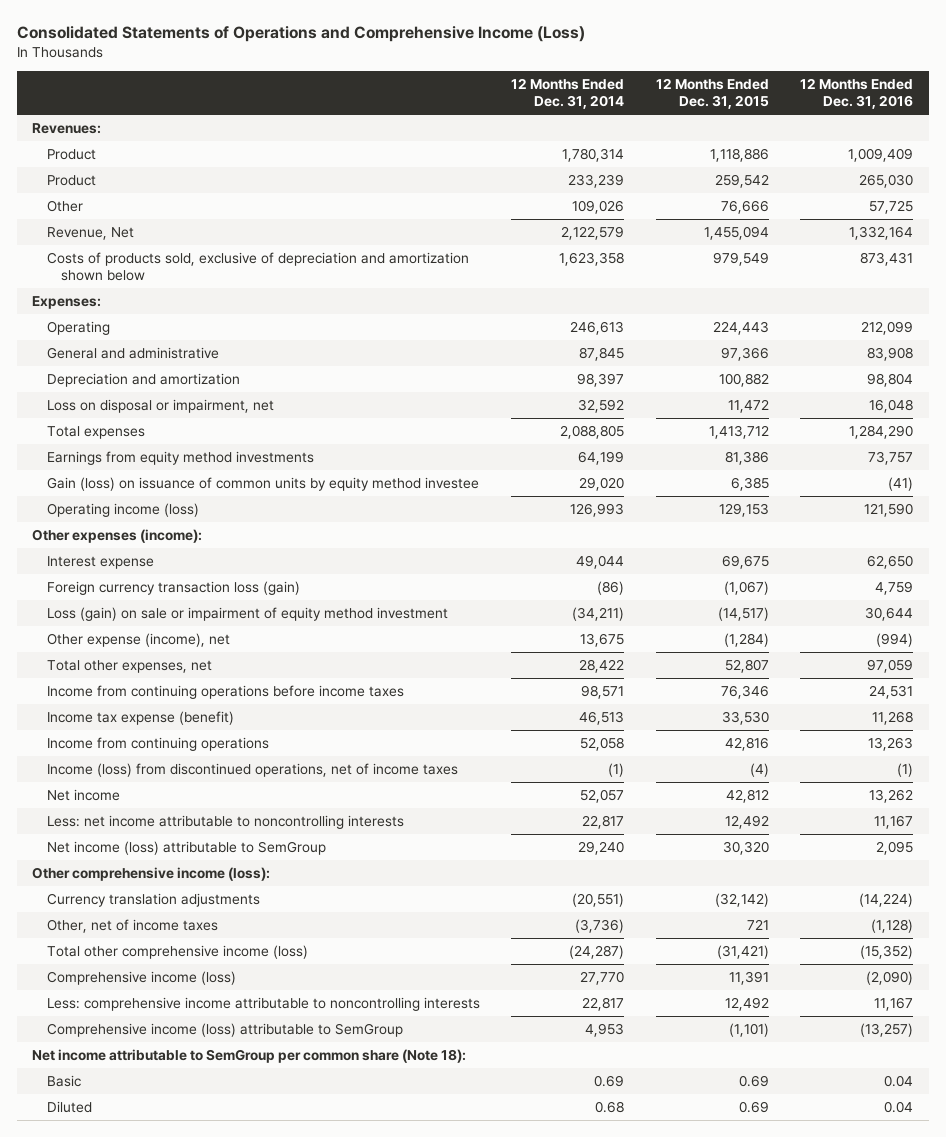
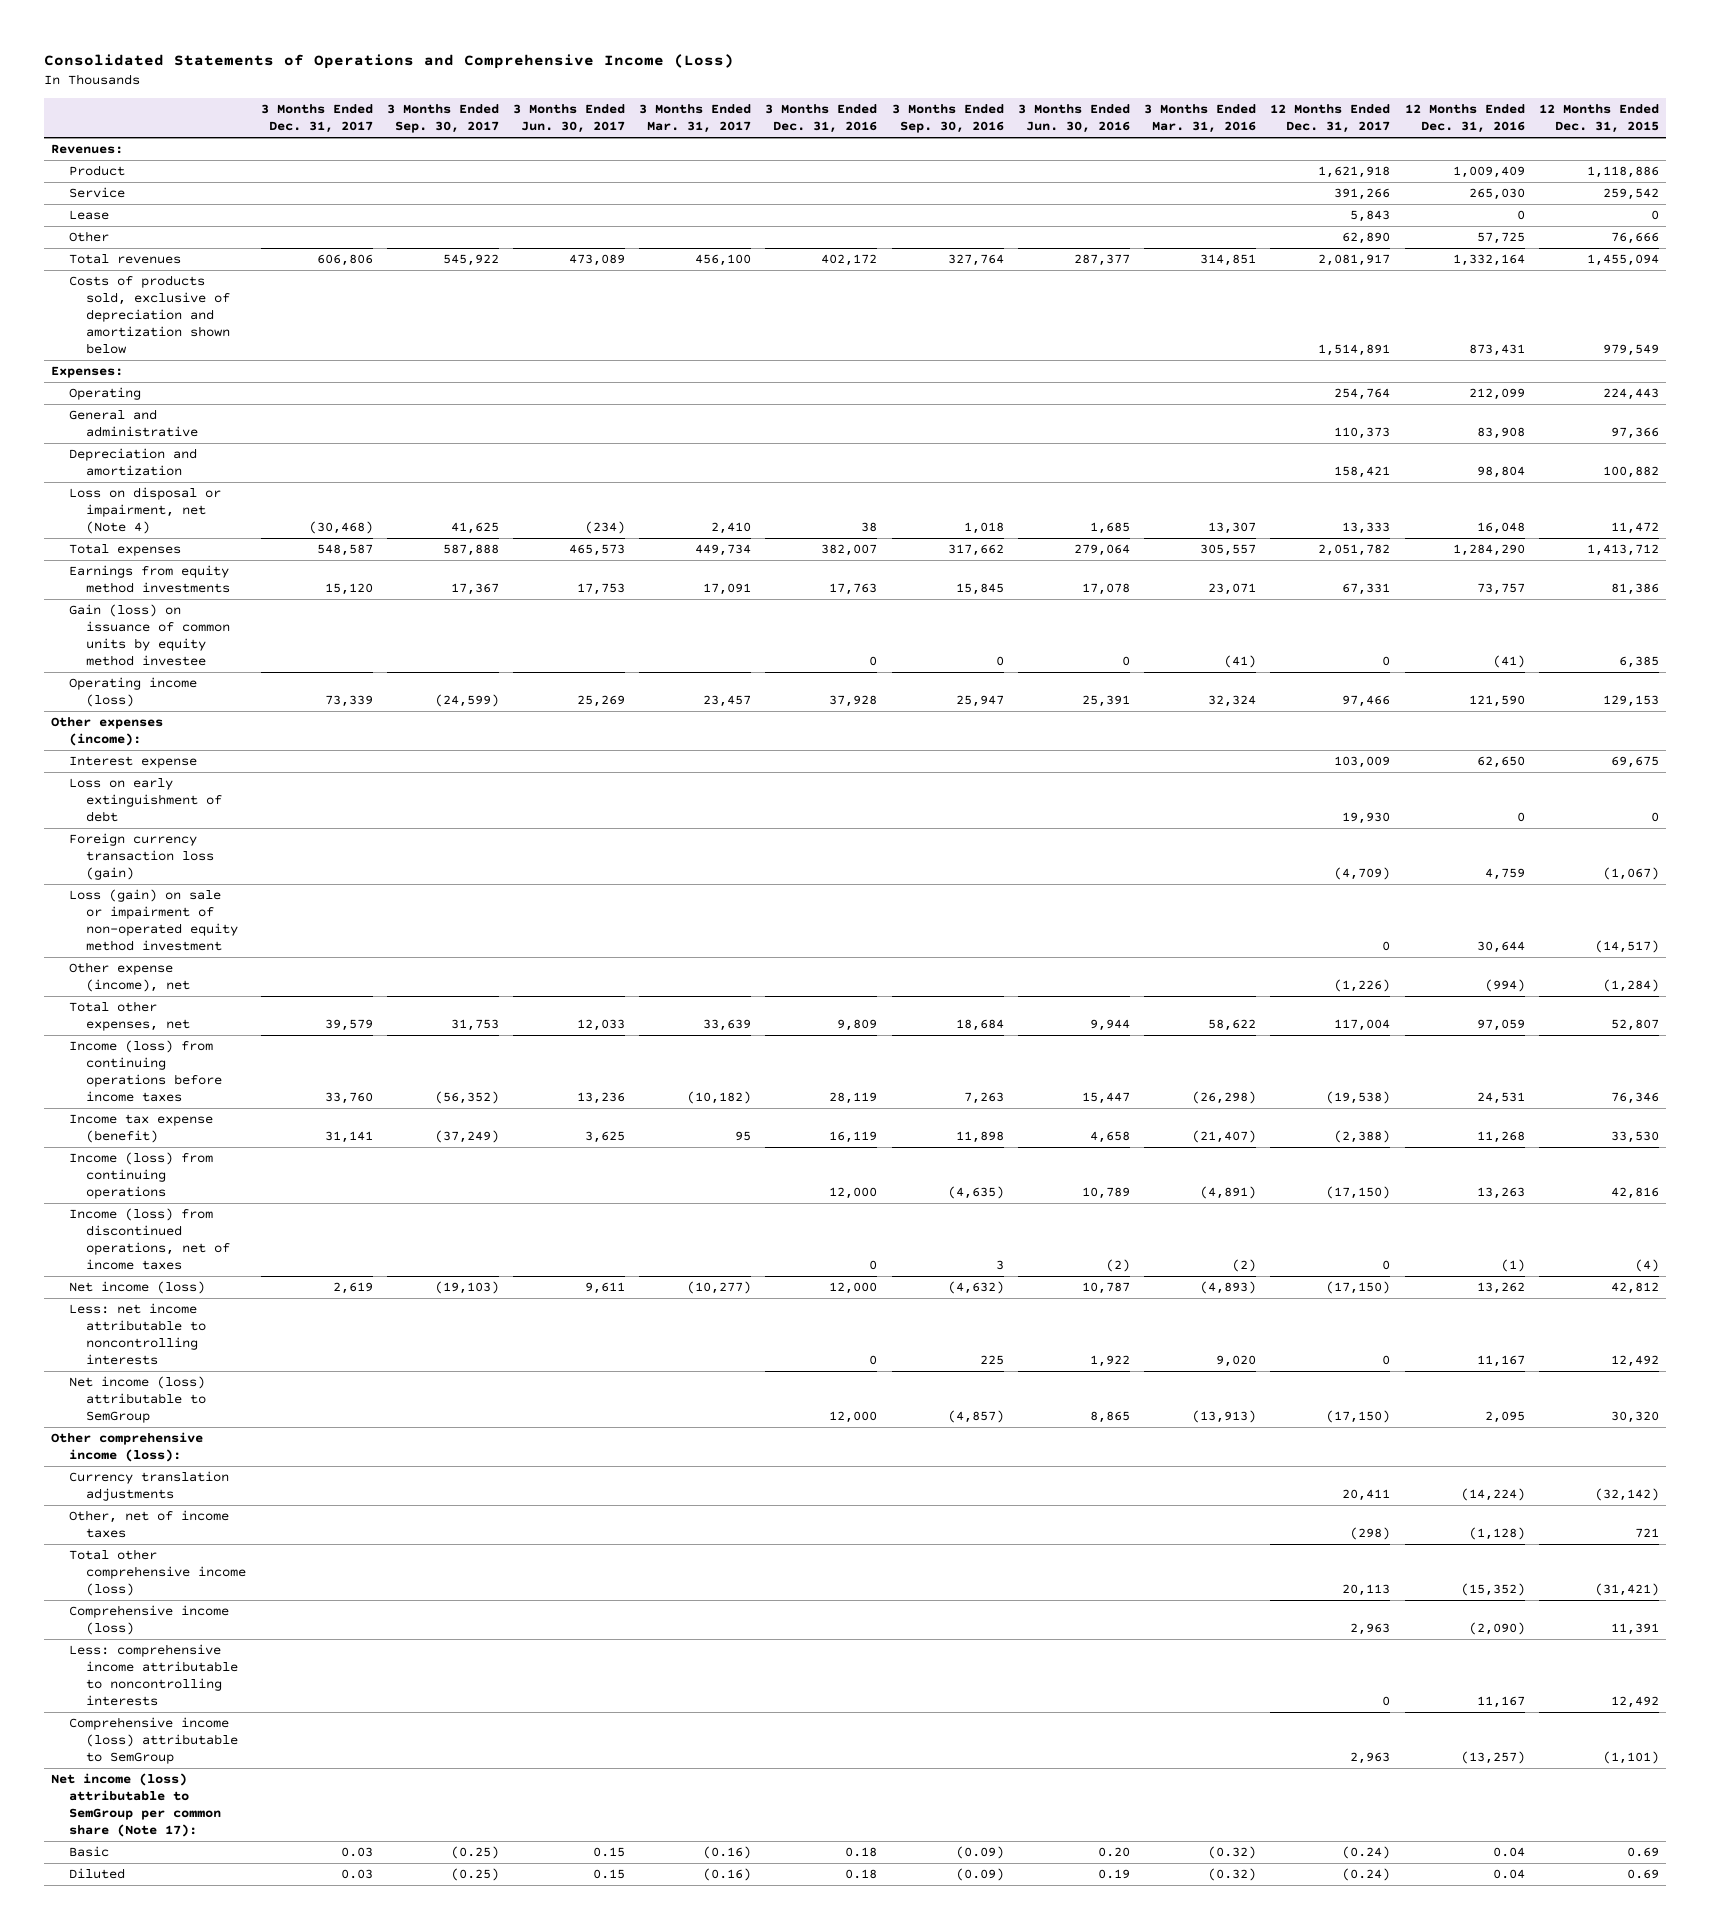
- | 12 Months Ended Dec. 31, 2014 | 12 Months Ended Dec. 31, 2015 | 12 Months Ended Dec. 31, 2016
+ | 3 Months Ended Dec. 31, 2017 | 3 Months Ended Sep. 30, 2017 | 3 Months Ended Jun. 30, 2017 | 3 Months Ended Mar. 31, 2017 | 3 Months Ended Dec. 31, 2016 | 3 Months Ended Sep. 30, 2016 | 3 Months Ended Jun. 30, 2016 | 3 Months Ended Mar. 31, 2016 | 12 Months Ended Dec. 31, 2017 | 12 Months Ended Dec. 31, 2016 | 12 Months Ended Dec. 31, 2015
- Product | 233,239 | 259,542 | 265,030
+ Service | | | | | | | | | 391,266 | 265,030 | 259,542
+ Lease | | | | | | | | | 5,843 | 0 | 0
- Revenue, Net | 2,122,579 | 1,455,094 | 1,332,164
+ Total revenues | 606,806 | 545,922 | 473,089 | 456,100 | 402,172 | 327,764 | 287,377 | 314,851 | 2,081,917 | 1,332,164 | 1,455,094
- Loss on disposal or impairment, net | 32,592 | 11,472 | 16,048
+ Loss on disposal or impairment, net (Note 4) | (30,468) | 41,625 | (234) | 2,410 | 38 | 1,018 | 1,685 | 13,307 | 13,333 | 16,048 | 11,472
+ Loss on early extinguishment of debt | | | | | | | | | 19,930 | 0 | 0
- Loss (gain) on sale or impairment of equity method investment | (34,211) | (14,517) | 30,644
+ Loss (gain) on sale or impairment of non-operated equity method investment | | | | | | | | | 0 | 30,644 | (14,517)
- Income from continuing operations before income taxes | 98,571 | 76,346 | 24,531
+ Income (loss) from continuing operations before income taxes | 33,760 | (56,352) | 13,236 | (10,182) | 28,119 | 7,263 | 15,447 | (26,298) | (19,538) | 24,531 | 76,346
- Income from continuing operations | 52,058 | 42,816 | 13,263
+ Income (loss) from continuing operations | | | | | 12,000 | (4,635) | 10,789 | (4,891) | (17,150) | 13,263 | 42,816
- Net income | 52,057 | 42,812 | 13,262
+ Net income (loss) | 2,619 | (19,103) | 9,611 | (10,277) | 12,000 | (4,632) | 10,787 | (4,893) | (17,150) | 13,262 | 42,812
- Net income attributable to SemGroup per common share (Note 18):
+ Net income (loss) attributable to SemGroup per common share (Note 17):

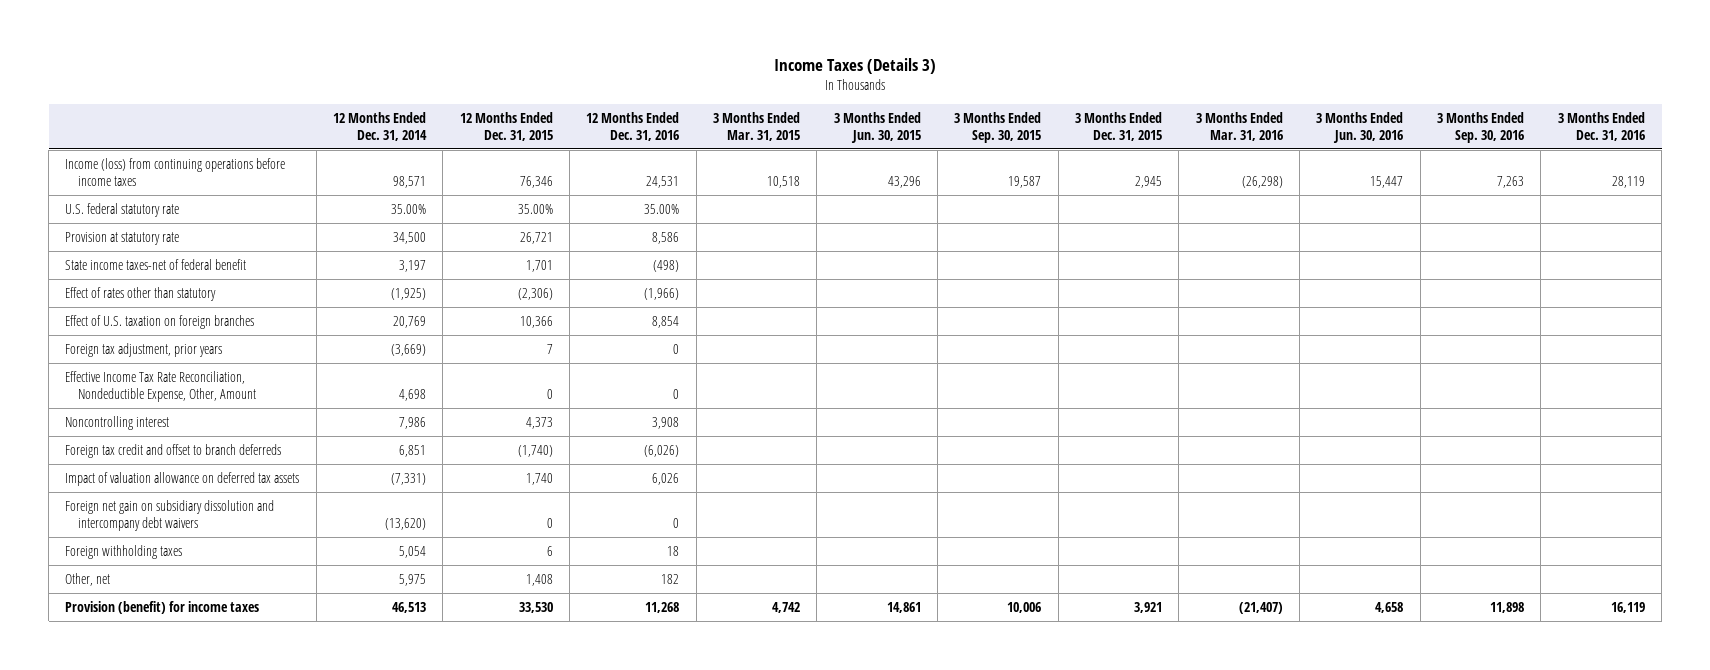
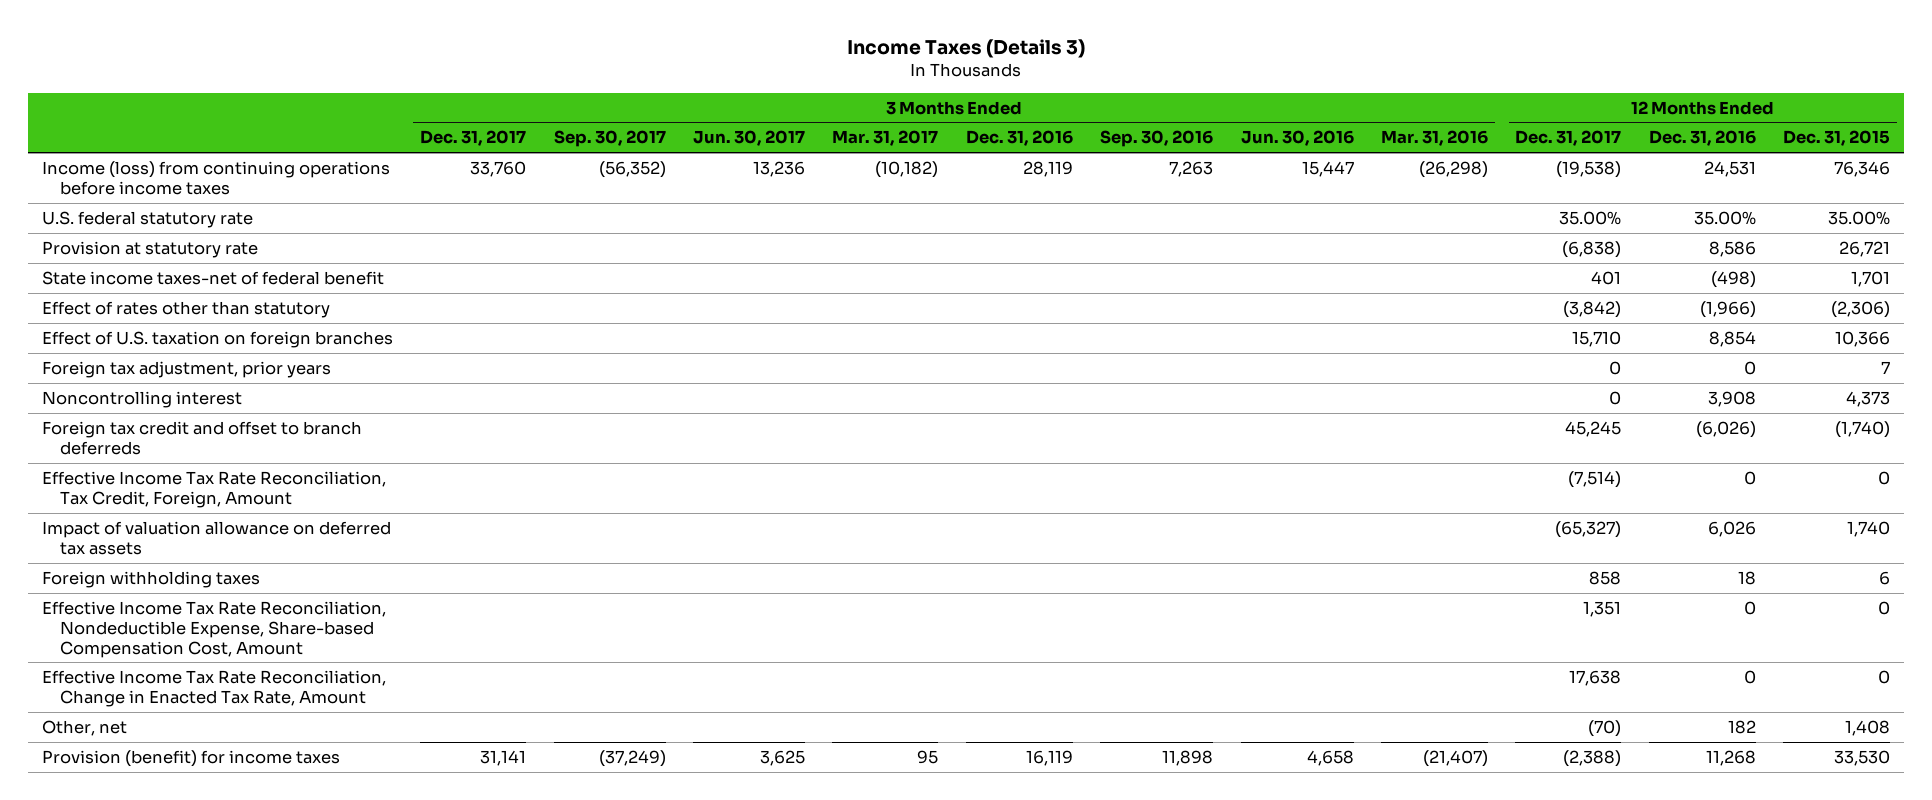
- | 12 Months Ended Dec. 31, 2014 | 12 Months Ended Dec. 31, 2015 | 12 Months Ended Dec. 31, 2016 | 3 Months Ended Mar. 31, 2015 | 3 Months Ended Jun. 30, 2015 | 3 Months Ended Sep. 30, 2015 | 3 Months Ended Dec. 31, 2015 | 3 Months Ended Mar. 31, 2016 | 3 Months Ended Jun. 30, 2016 | 3 Months Ended Sep. 30, 2016 | 3 Months Ended Dec. 31, 2016
+ | 3 Months Ended Dec. 31, 2017 | 3 Months Ended Sep. 30, 2017 | 3 Months Ended Jun. 30, 2017 | 3 Months Ended Mar. 31, 2017 | 3 Months Ended Dec. 31, 2016 | 3 Months Ended Sep. 30, 2016 | 3 Months Ended Jun. 30, 2016 | 3 Months Ended Mar. 31, 2016 | 12 Months Ended Dec. 31, 2017 | 12 Months Ended Dec. 31, 2016 | 12 Months Ended Dec. 31, 2015
- Effective Income Tax Rate Reconciliation, Nondeductible Expense, Other, Amount | 4,698 | 0 | 0 | | | | | | | |
+ Effective Income Tax Rate Reconciliation, Tax Credit, Foreign, Amount | | | | | | | | | (7,514) | 0 | 0
- Foreign net gain on subsidiary dissolution and intercompany debt waivers | (13,620) | 0 | 0 | | | | | | | |
+ Effective Income Tax Rate Reconciliation, Nondeductible Expense, Share-based Compensation Cost, Amount | | | | | | | | | 1,351 | 0 | 0
+ Effective Income Tax Rate Reconciliation, Change in Enacted Tax Rate, Amount | | | | | | | | | 17,638 | 0 | 0

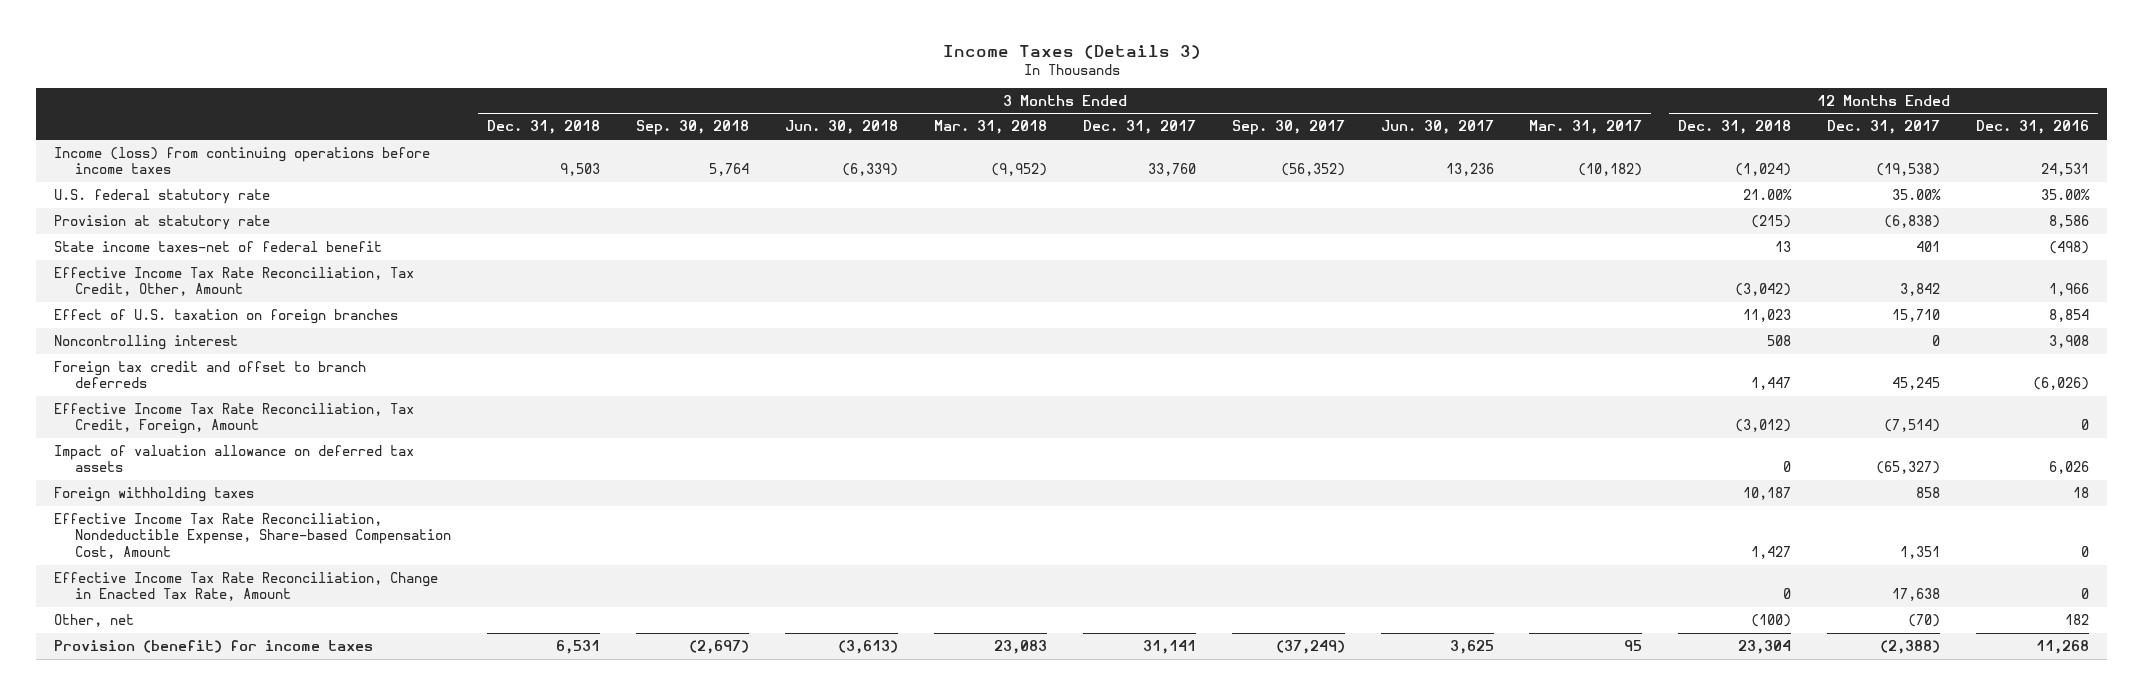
- | 3 Months Ended Dec. 31, 2017 | 3 Months Ended Sep. 30, 2017 | 3 Months Ended Jun. 30, 2017 | 3 Months Ended Mar. 31, 2017 | 3 Months Ended Dec. 31, 2016 | 3 Months Ended Sep. 30, 2016 | 3 Months Ended Jun. 30, 2016 | 3 Months Ended Mar. 31, 2016 | 12 Months Ended Dec. 31, 2017 | 12 Months Ended Dec. 31, 2016 | 12 Months Ended Dec. 31, 2015
+ | 3 Months Ended Dec. 31, 2018 | 3 Months Ended Sep. 30, 2018 | 3 Months Ended Jun. 30, 2018 | 3 Months Ended Mar. 31, 2018 | 3 Months Ended Dec. 31, 2017 | 3 Months Ended Sep. 30, 2017 | 3 Months Ended Jun. 30, 2017 | 3 Months Ended Mar. 31, 2017 | 12 Months Ended Dec. 31, 2018 | 12 Months Ended Dec. 31, 2017 | 12 Months Ended Dec. 31, 2016
- Effect of rates other than statutory | | | | | | | | | (3,842) | (1,966) | (2,306)
+ Effective Income Tax Rate Reconciliation, Tax Credit, Other, Amount | | | | | | | | | (3,042) | 3,842 | 1,966
- Foreign tax adjustment, prior years | | | | | | | | | 0 | 0 | 7

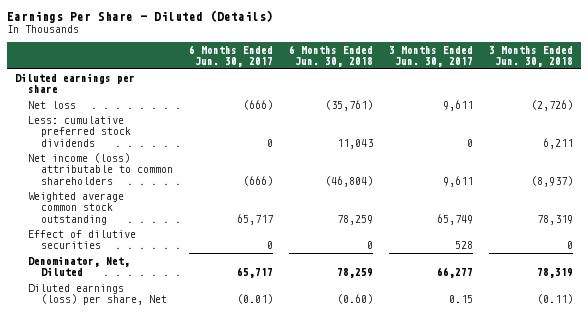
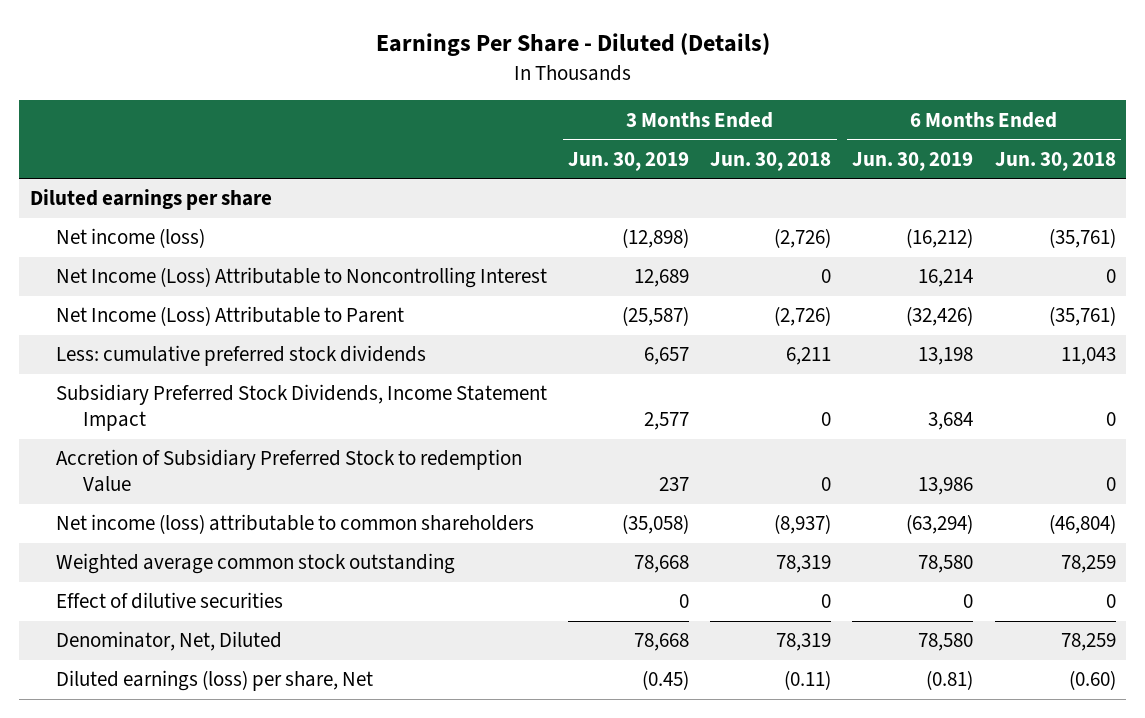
- | 6 Months Ended Jun. 30, 2017 | 6 Months Ended Jun. 30, 2018 | 3 Months Ended Jun. 30, 2017 | 3 Months Ended Jun. 30, 2018
+ | 3 Months Ended Jun. 30, 2019 | 3 Months Ended Jun. 30, 2018 | 6 Months Ended Jun. 30, 2019 | 6 Months Ended Jun. 30, 2018
- Net loss | (666) | (35,761) | 9,611 | (2,726)
+ Net income (loss) | (12,898) | (2,726) | (16,212) | (35,761)
+ Net Income (Loss) Attributable to Noncontrolling Interest | 12,689 | 0 | 16,214 | 0
+ Net Income (Loss) Attributable to Parent | (25,587) | (2,726) | (32,426) | (35,761)
+ Subsidiary Preferred Stock Dividends, Income Statement Impact | 2,577 | 0 | 3,684 | 0
+ Accretion of Subsidiary Preferred Stock to redemption Value | 237 | 0 | 13,986 | 0

